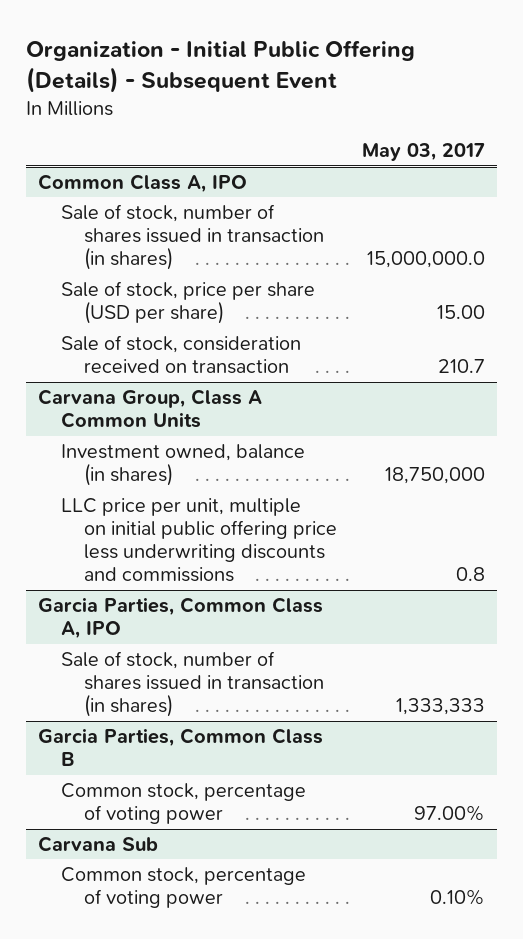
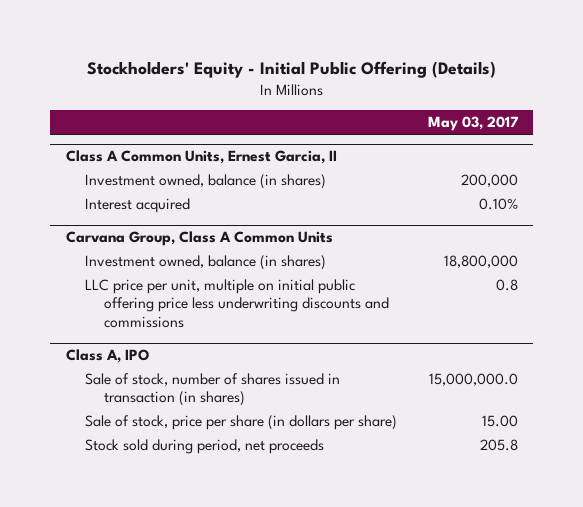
- Organization - Initial Public Offering (Details) - Subsequent Event
+ Stockholders' Equity - Initial Public Offering (Details)
- Common Class A, IPO
- Sale of stock, number of shares issued in transaction (in shares) | 15,000,000.0
- Sale of stock, price per share (USD per share) | 15.00
- Sale of stock, consideration received on transaction | 210.7
+ Class A Common Units, Ernest Garcia, II
+ Investment owned, balance (in shares) | 200,000
+ Interest acquired | 0.10%
@ Carvana Group, Class A Common Units
- Investment owned, balance (in shares) | 18,750,000
+ Investment owned, balance (in shares) | 18,800,000
- Garcia Parties, Common Class A, IPO
- Sale of stock, number of shares issued in transaction (in shares) | 1,333,333
- Garcia Parties, Common Class B
- Common stock, percentage of voting power | 97.00%
- Carvana Sub
- Common stock, percentage of voting power | 0.10%
+ Class A, IPO
+ Sale of stock, number of shares issued in transaction (in shares) | 15,000,000.0
+ Sale of stock, price per share (in dollars per share) | 15.00
+ Stock sold during period, net proceeds | 205.8

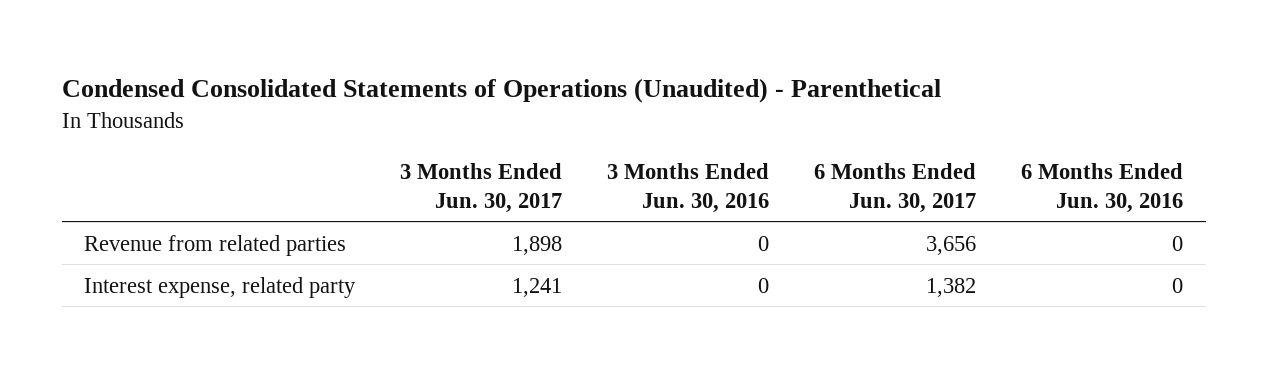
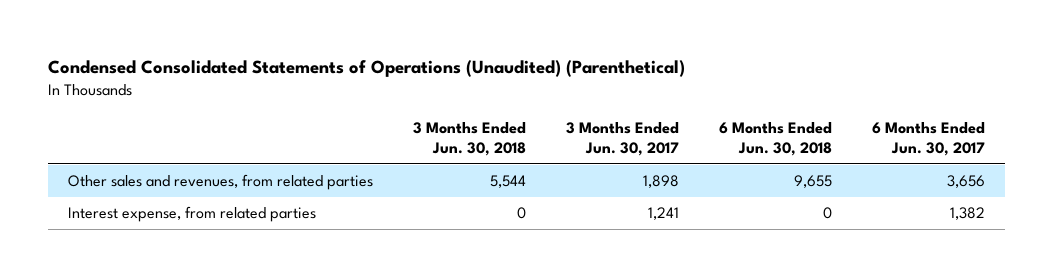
- Condensed Consolidated Statements of Operations (Unaudited) - Parenthetical
+ Condensed Consolidated Statements of Operations (Unaudited) (Parenthetical)
- | 3 Months Ended Jun. 30, 2017 | 3 Months Ended Jun. 30, 2016 | 6 Months Ended Jun. 30, 2017 | 6 Months Ended Jun. 30, 2016
+ | 3 Months Ended Jun. 30, 2018 | 3 Months Ended Jun. 30, 2017 | 6 Months Ended Jun. 30, 2018 | 6 Months Ended Jun. 30, 2017
- Revenue from related parties | 1,898 | 0 | 3,656 | 0
- Interest expense, related party | 1,241 | 0 | 1,382 | 0
+ Other sales and revenues, from related parties | 5,544 | 1,898 | 9,655 | 3,656
+ Interest expense, from related parties | 0 | 1,241 | 0 | 1,382

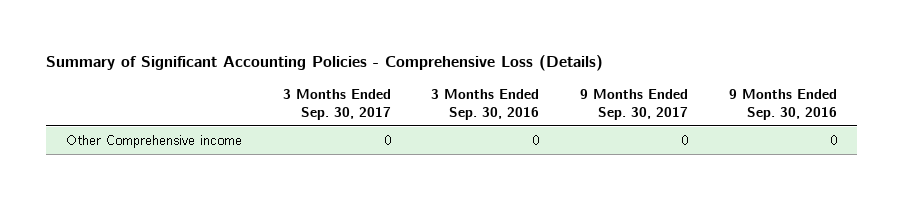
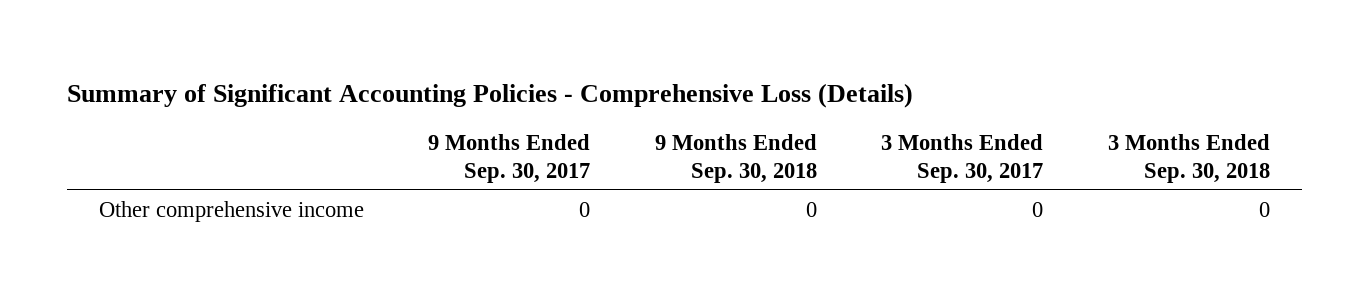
- | 3 Months Ended Sep. 30, 2017 | 3 Months Ended Sep. 30, 2016 | 9 Months Ended Sep. 30, 2017 | 9 Months Ended Sep. 30, 2016
+ | 9 Months Ended Sep. 30, 2017 | 9 Months Ended Sep. 30, 2018 | 3 Months Ended Sep. 30, 2017 | 3 Months Ended Sep. 30, 2018
- Other Comprehensive income | 0 | 0 | 0 | 0
+ Other comprehensive income | 0 | 0 | 0 | 0

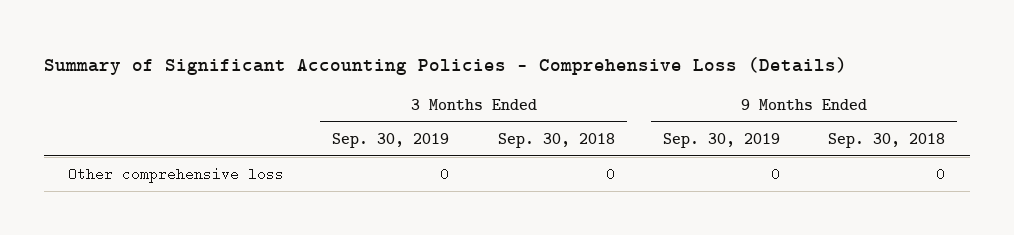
- | 9 Months Ended Sep. 30, 2017 | 9 Months Ended Sep. 30, 2018 | 3 Months Ended Sep. 30, 2017 | 3 Months Ended Sep. 30, 2018
+ | 3 Months Ended Sep. 30, 2019 | 3 Months Ended Sep. 30, 2018 | 9 Months Ended Sep. 30, 2019 | 9 Months Ended Sep. 30, 2018
- Other comprehensive income | 0 | 0 | 0 | 0
+ Other comprehensive loss | 0 | 0 | 0 | 0

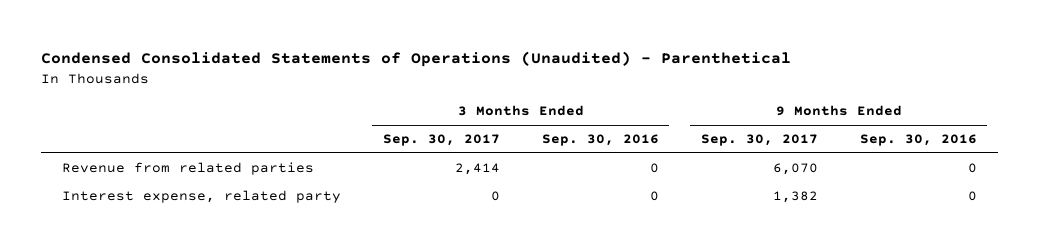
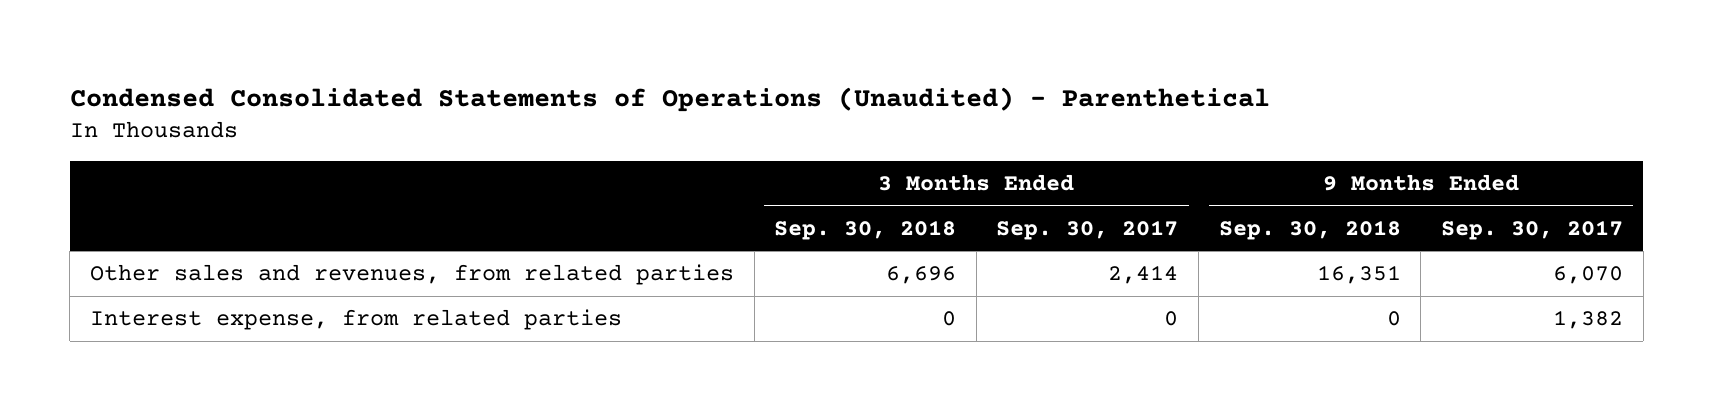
- | 3 Months Ended Sep. 30, 2017 | 3 Months Ended Sep. 30, 2016 | 9 Months Ended Sep. 30, 2017 | 9 Months Ended Sep. 30, 2016
+ | 3 Months Ended Sep. 30, 2018 | 3 Months Ended Sep. 30, 2017 | 9 Months Ended Sep. 30, 2018 | 9 Months Ended Sep. 30, 2017
- Revenue from related parties | 2,414 | 0 | 6,070 | 0
- Interest expense, related party | 0 | 0 | 1,382 | 0
+ Other sales and revenues, from related parties | 6,696 | 2,414 | 16,351 | 6,070
+ Interest expense, from related parties | 0 | 0 | 0 | 1,382

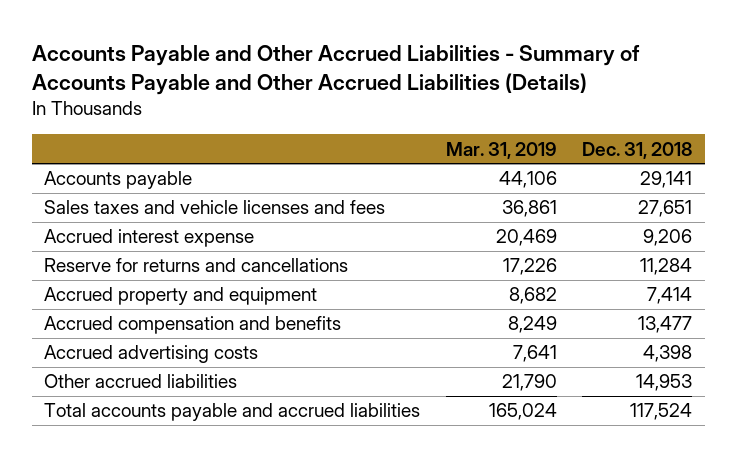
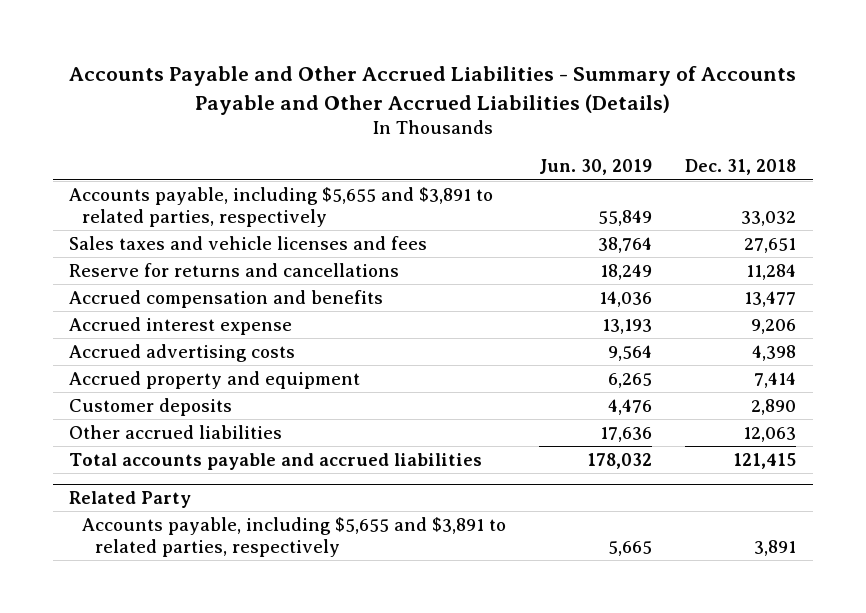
- | Mar. 31, 2019 | Dec. 31, 2018
+ | Jun. 30, 2019 | Dec. 31, 2018
- Accounts payable | 44,106 | 29,141
+ Accounts payable, including $5,655 and $3,891 to related parties, respectively | 55,849 | 33,032
moved down: Accrued interest expense | 13,193 | 9,206
- Other accrued liabilities | 21,790 | 14,953
- Total accounts payable and accrued liabilities | 165,024 | 117,524
moved down: Accrued property and equipment | 6,265 | 7,414
+ Customer deposits | 4,476 | 2,890
+ Other accrued liabilities | 17,636 | 12,063
+ Total accounts payable and accrued liabilities | 178,032 | 121,415
+ Related Party
+ Accounts payable, including $5,655 and $3,891 to related parties, respectively | 5,665 | 3,891

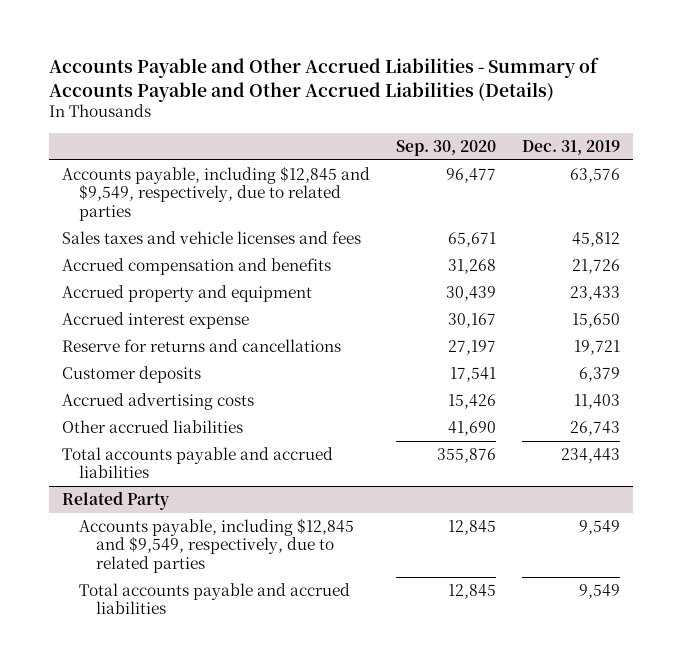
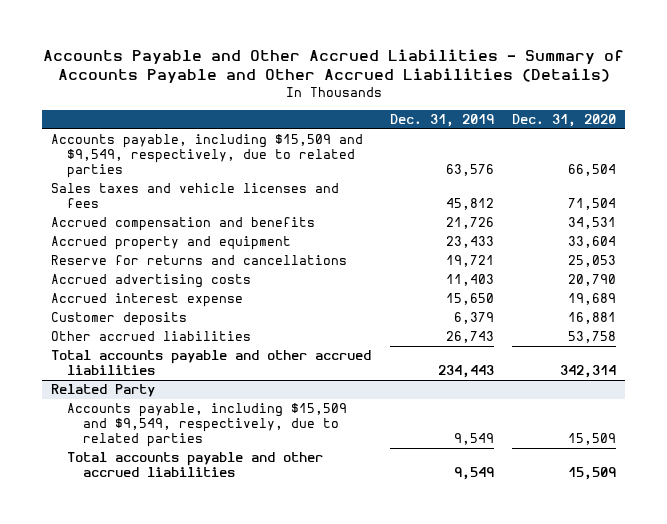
- | Sep. 30, 2020 | Dec. 31, 2019
+ | Dec. 31, 2019 | Dec. 31, 2020
- Accounts payable, including $12,845 and $9,549, respectively, due to related parties | 96,477 | 63,576
+ Accounts payable, including $15,509 and $9,549, respectively, due to related parties | 63,576 | 66,504
moved down: Accrued interest expense | 15,650 | 19,689
moved down: Customer deposits | 6,379 | 16,881
- Total accounts payable and accrued liabilities | 355,876 | 234,443
+ Total accounts payable and other accrued liabilities | 234,443 | 342,314
@ Related Party
- Accounts payable, including $12,845 and $9,549, respectively, due to related parties | 12,845 | 9,549
- Total accounts payable and accrued liabilities | 12,845 | 9,549
+ Accounts payable, including $15,509 and $9,549, respectively, due to related parties | 9,549 | 15,509
+ Total accounts payable and other accrued liabilities | 9,549 | 15,509

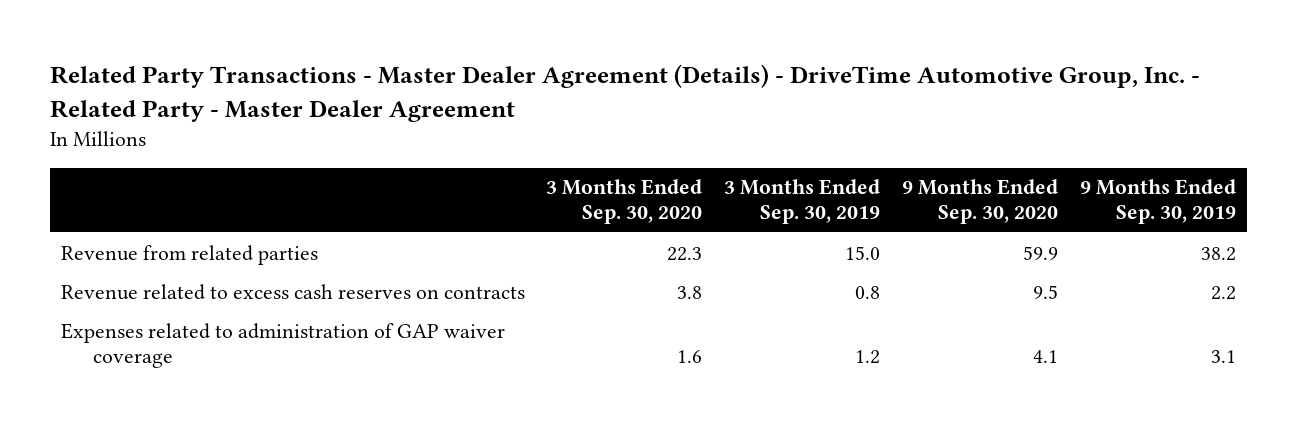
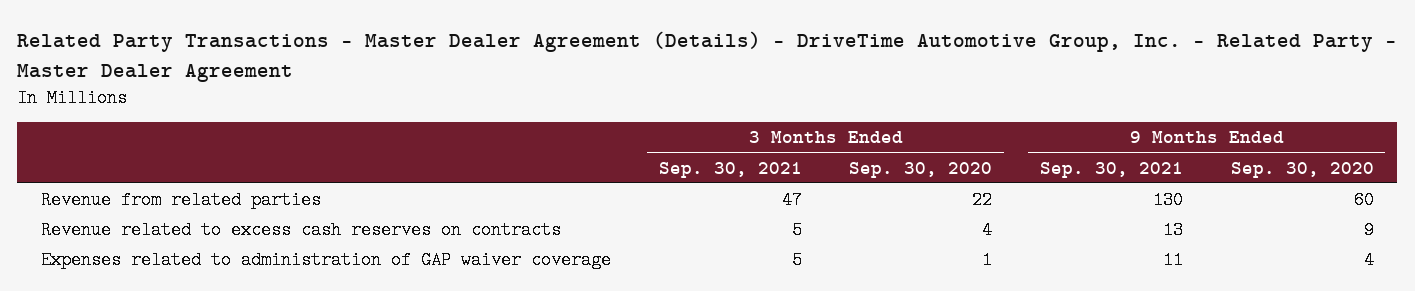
- | 3 Months Ended Sep. 30, 2020 | 3 Months Ended Sep. 30, 2019 | 9 Months Ended Sep. 30, 2020 | 9 Months Ended Sep. 30, 2019
+ | 3 Months Ended Sep. 30, 2021 | 3 Months Ended Sep. 30, 2020 | 9 Months Ended Sep. 30, 2021 | 9 Months Ended Sep. 30, 2020
- Revenue from related parties | 22.3 | 15.0 | 59.9 | 38.2
- Revenue related to excess cash reserves on contracts | 3.8 | 0.8 | 9.5 | 2.2
- Expenses related to administration of GAP waiver coverage | 1.6 | 1.2 | 4.1 | 3.1
+ Revenue from related parties | 47 | 22 | 130 | 60
+ Revenue related to excess cash reserves on contracts | 5 | 4 | 13 | 9
+ Expenses related to administration of GAP waiver coverage | 5 | 1 | 11 | 4

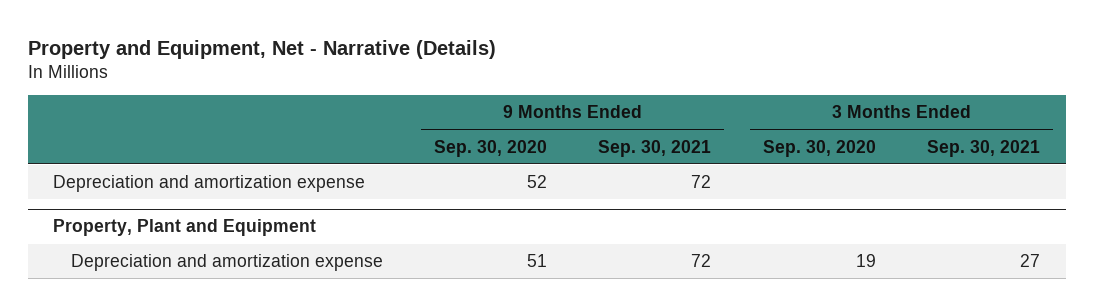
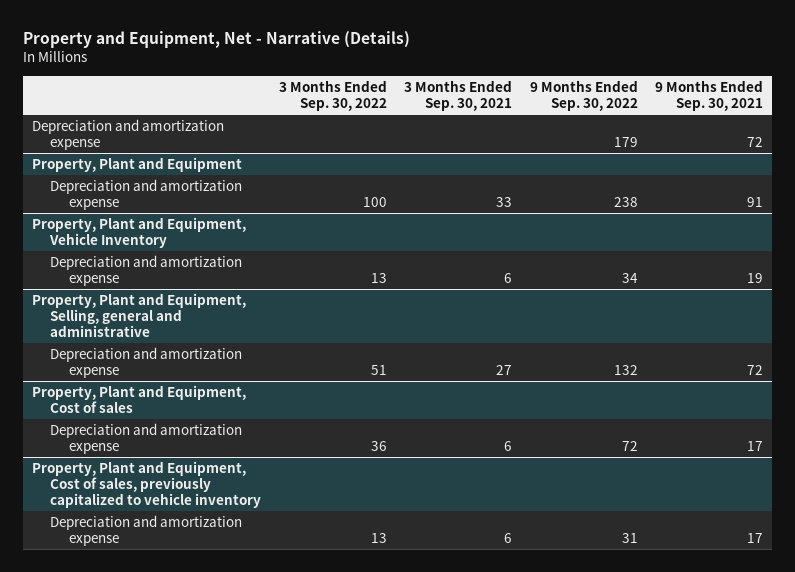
- | 9 Months Ended Sep. 30, 2020 | 9 Months Ended Sep. 30, 2021 | 3 Months Ended Sep. 30, 2020 | 3 Months Ended Sep. 30, 2021
+ | 3 Months Ended Sep. 30, 2022 | 3 Months Ended Sep. 30, 2021 | 9 Months Ended Sep. 30, 2022 | 9 Months Ended Sep. 30, 2021
@ Property, Plant and Equipment
+ Depreciation and amortization expense | 100 | 33 | 238 | 91
+ Property, Plant and Equipment, Vehicle Inventory
+ Depreciation and amortization expense | 13 | 6 | 34 | 19
+ Property, Plant and Equipment, Selling, general and administrative
+ Property, Plant and Equipment, Cost of sales
+ Depreciation and amortization expense | 36 | 6 | 72 | 17
+ Property, Plant and Equipment, Cost of sales, previously capitalized to vehicle inventory
+ Depreciation and amortization expense | 13 | 6 | 31 | 17

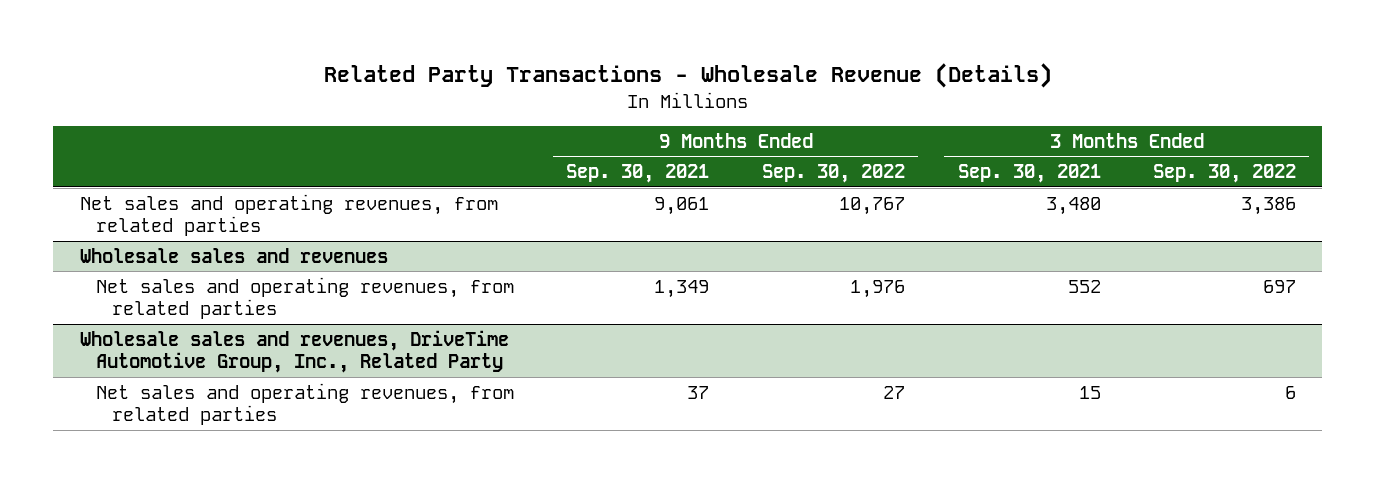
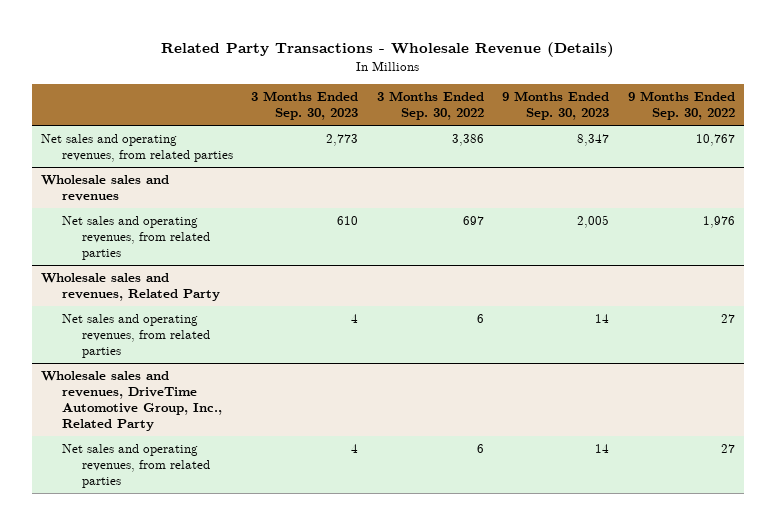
- | 9 Months Ended Sep. 30, 2021 | 9 Months Ended Sep. 30, 2022 | 3 Months Ended Sep. 30, 2021 | 3 Months Ended Sep. 30, 2022
+ | 3 Months Ended Sep. 30, 2023 | 3 Months Ended Sep. 30, 2022 | 9 Months Ended Sep. 30, 2023 | 9 Months Ended Sep. 30, 2022
+ Wholesale sales and revenues, Related Party
+ Net sales and operating revenues, from related parties | 4 | 6 | 14 | 27

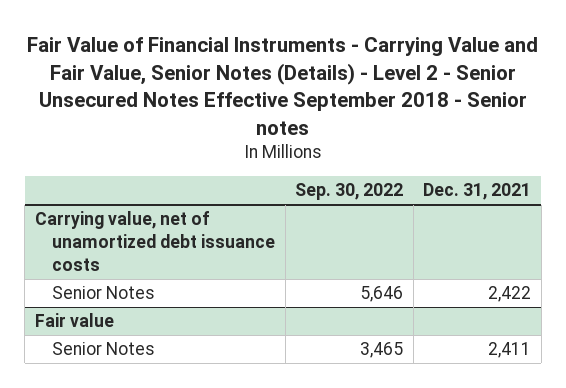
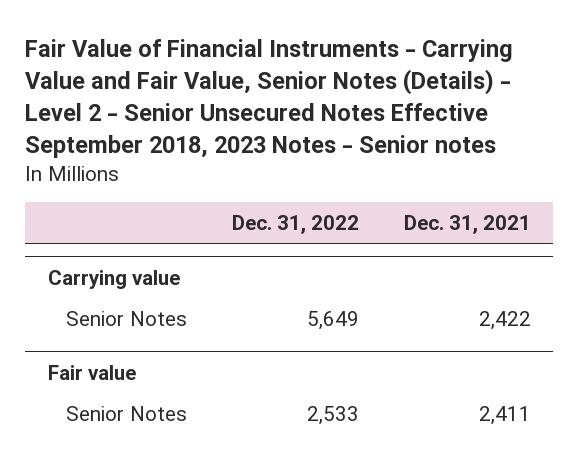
- Fair Value of Financial Instruments - Carrying Value and Fair Value, Senior Notes (Details) - Level 2 - Senior Unsecured Notes Effective September 2018 - Senior notes
+ Fair Value of Financial Instruments - Carrying Value and Fair Value, Senior Notes (Details) - Level 2 - Senior Unsecured Notes Effective September 2018, 2023 Notes - Senior notes
- | Sep. 30, 2022 | Dec. 31, 2021
+ | Dec. 31, 2022 | Dec. 31, 2021
- Carrying value, net of unamortized debt issuance costs
+ Carrying value

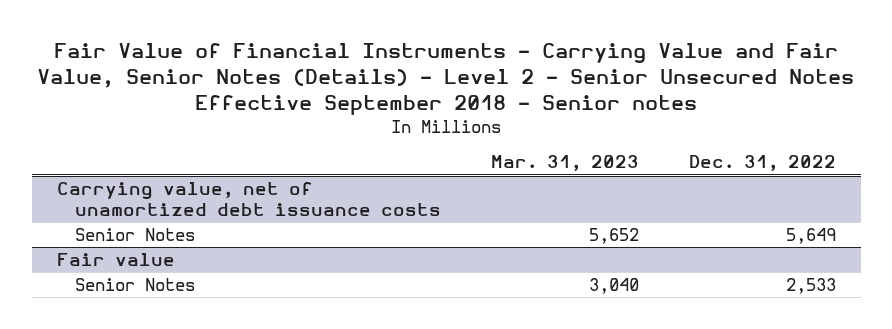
- Fair Value of Financial Instruments - Carrying Value and Fair Value, Senior Notes (Details) - Level 2 - Senior Unsecured Notes Effective September 2018, 2023 Notes - Senior notes
+ Fair Value of Financial Instruments - Carrying Value and Fair Value, Senior Notes (Details) - Level 2 - Senior Unsecured Notes Effective September 2018 - Senior notes
- | Dec. 31, 2022 | Dec. 31, 2021
+ | Mar. 31, 2023 | Dec. 31, 2022
- Carrying value
+ Carrying value, net of unamortized debt issuance costs

